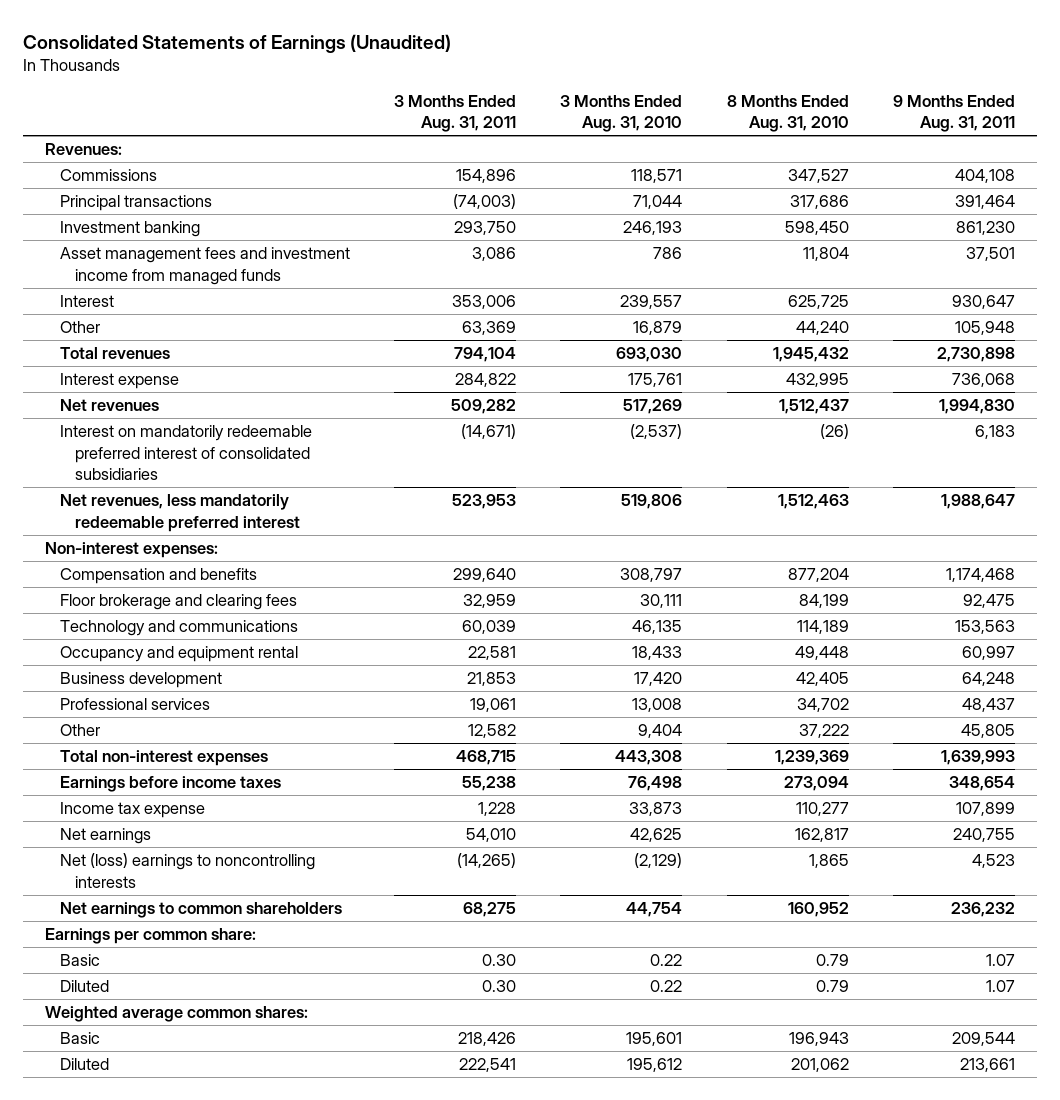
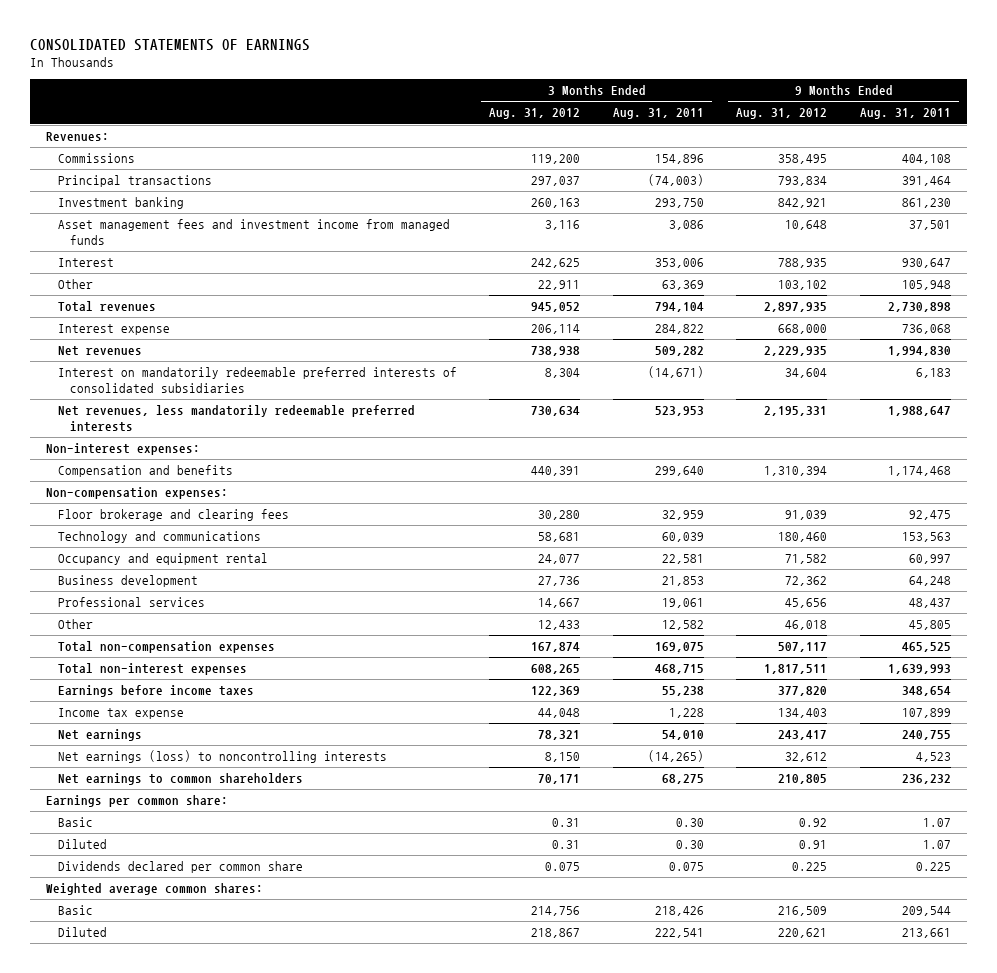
- Consolidated Statements of Earnings (Unaudited)
+ CONSOLIDATED STATEMENTS OF EARNINGS
- | 3 Months Ended Aug. 31, 2011 | 3 Months Ended Aug. 31, 2010 | 8 Months Ended Aug. 31, 2010 | 9 Months Ended Aug. 31, 2011
+ | 3 Months Ended Aug. 31, 2012 | 3 Months Ended Aug. 31, 2011 | 9 Months Ended Aug. 31, 2012 | 9 Months Ended Aug. 31, 2011
- Interest on mandatorily redeemable preferred interest of consolidated subsidiaries | (14,671) | (2,537) | (26) | 6,183
- Net revenues, less mandatorily redeemable preferred interest | 523,953 | 519,806 | 1,512,463 | 1,988,647
+ Interest on mandatorily redeemable preferred interests of consolidated subsidiaries | 8,304 | (14,671) | 34,604 | 6,183
+ Net revenues, less mandatorily redeemable preferred interests | 730,634 | 523,953 | 2,195,331 | 1,988,647
+ Non-compensation expenses:
+ Total non-compensation expenses | 167,874 | 169,075 | 507,117 | 465,525
- Net (loss) earnings to noncontrolling interests | (14,265) | (2,129) | 1,865 | 4,523
+ Net earnings (loss) to noncontrolling interests | 8,150 | (14,265) | 32,612 | 4,523
+ Dividends declared per common share | 0.075 | 0.075 | 0.225 | 0.225

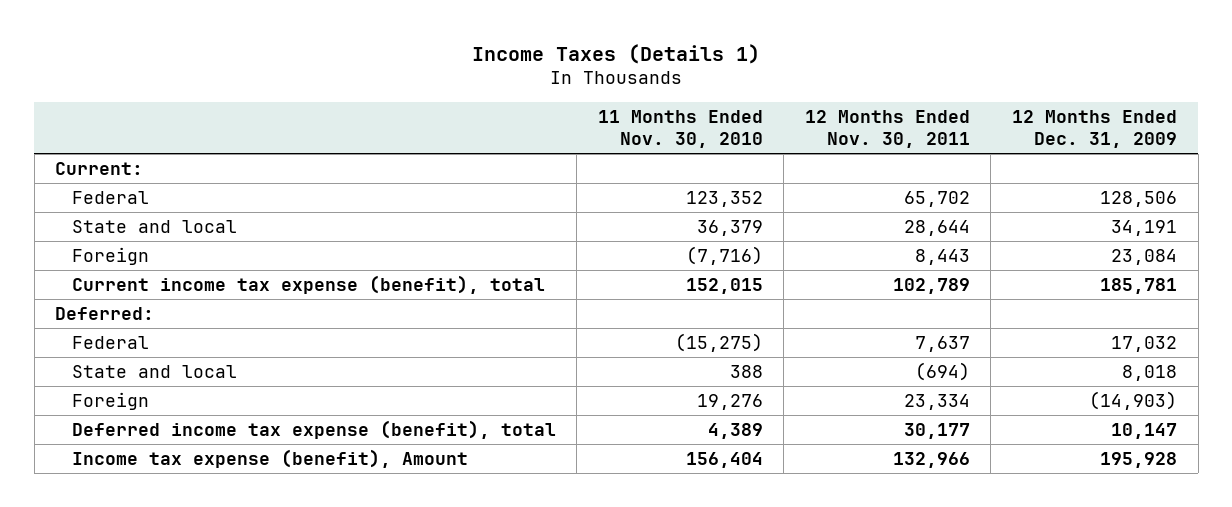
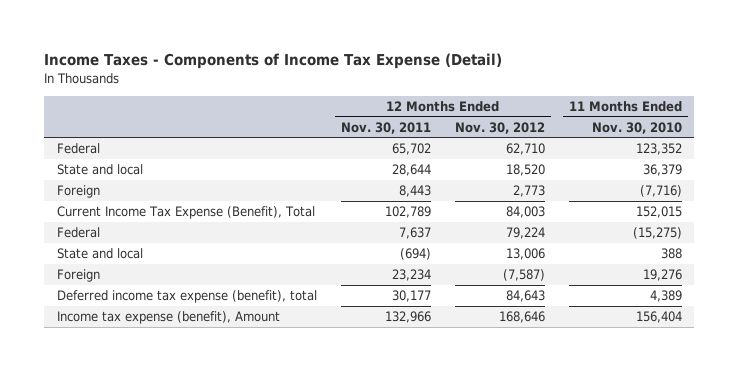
- Income Taxes (Details 1)
+ Income Taxes - Components of Income Tax Expense (Detail)
- | 11 Months Ended Nov. 30, 2010 | 12 Months Ended Nov. 30, 2011 | 12 Months Ended Dec. 31, 2009
+ | 12 Months Ended Nov. 30, 2011 | 12 Months Ended Nov. 30, 2012 | 11 Months Ended Nov. 30, 2010
- Current:
- Current income tax expense (benefit), total | 152,015 | 102,789 | 185,781
- Deferred:
+ Current Income Tax Expense (Benefit), Total | 102,789 | 84,003 | 152,015
- Foreign | 19,276 | 23,334 | (14,903)
+ Foreign | 23,234 | (7,587) | 19,276

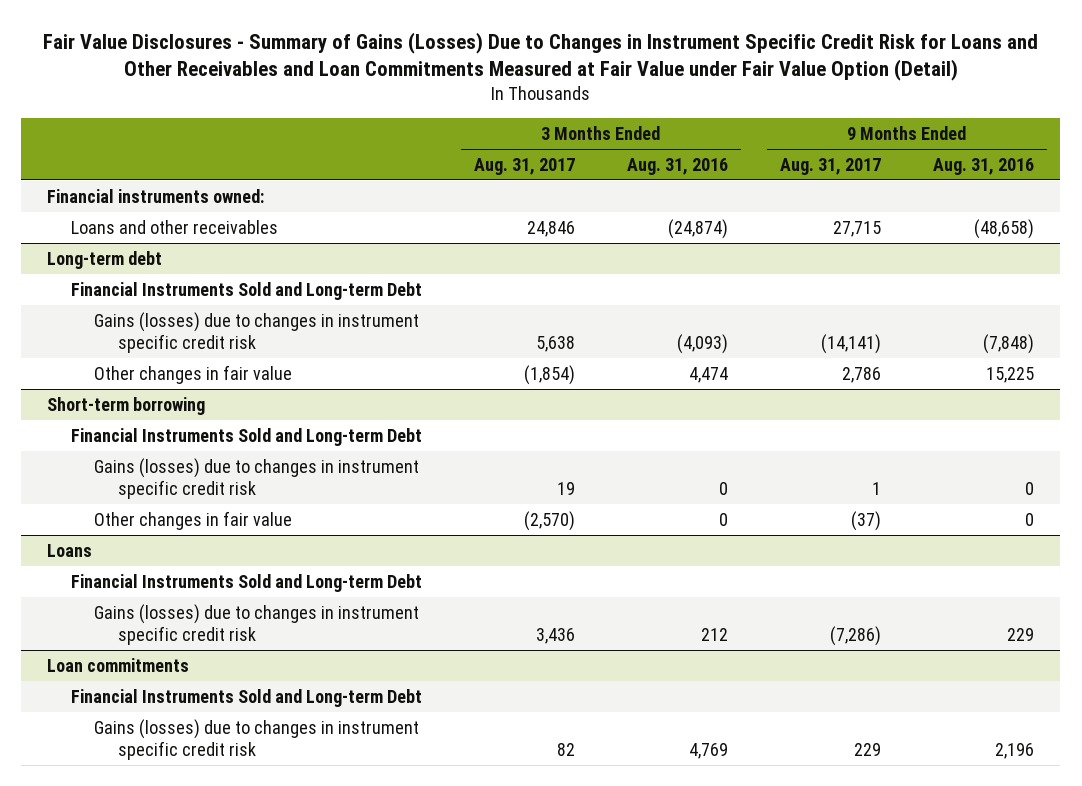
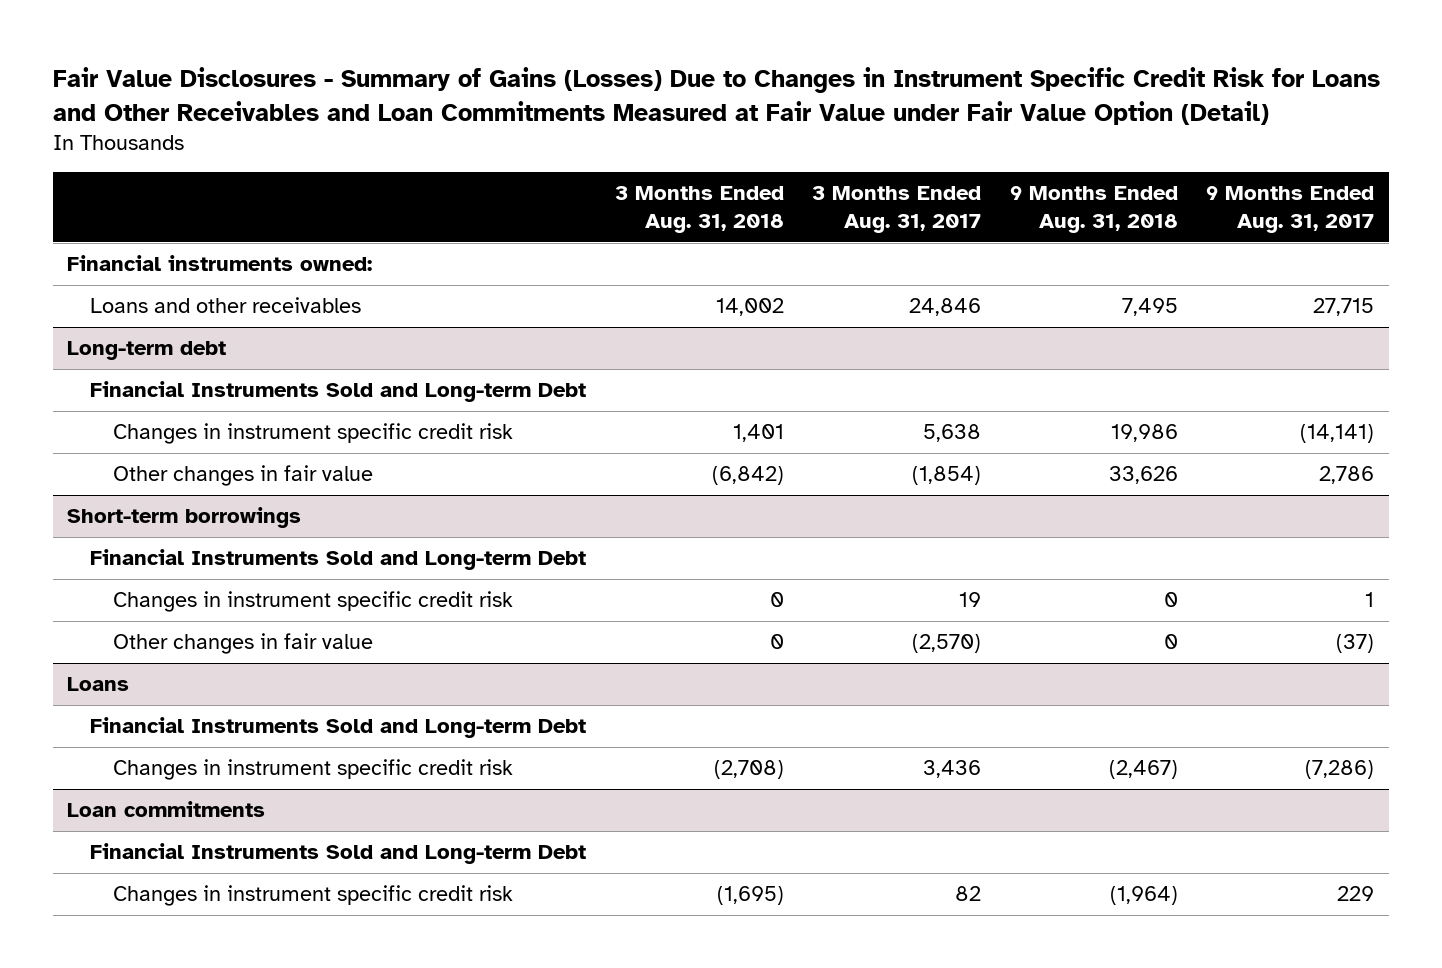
- | 3 Months Ended Aug. 31, 2017 | 3 Months Ended Aug. 31, 2016 | 9 Months Ended Aug. 31, 2017 | 9 Months Ended Aug. 31, 2016
+ | 3 Months Ended Aug. 31, 2018 | 3 Months Ended Aug. 31, 2017 | 9 Months Ended Aug. 31, 2018 | 9 Months Ended Aug. 31, 2017
@ Long-term debt
- Gains (losses) due to changes in instrument specific credit risk | 5,638 | (4,093) | (14,141) | (7,848)
+ Changes in instrument specific credit risk | 1,401 | 5,638 | 19,986 | (14,141)
- Short-term borrowing
+ Short-term borrowings
- Gains (losses) due to changes in instrument specific credit risk | 19 | 0 | 1 | 0
+ Changes in instrument specific credit risk | 0 | 19 | 0 | 1
@ Loans
- Gains (losses) due to changes in instrument specific credit risk | 3,436 | 212 | (7,286) | 229
+ Changes in instrument specific credit risk | (2,708) | 3,436 | (2,467) | (7,286)
@ Loan commitments
- Gains (losses) due to changes in instrument specific credit risk | 82 | 4,769 | 229 | 2,196
+ Changes in instrument specific credit risk | (1,695) | 82 | (1,964) | 229

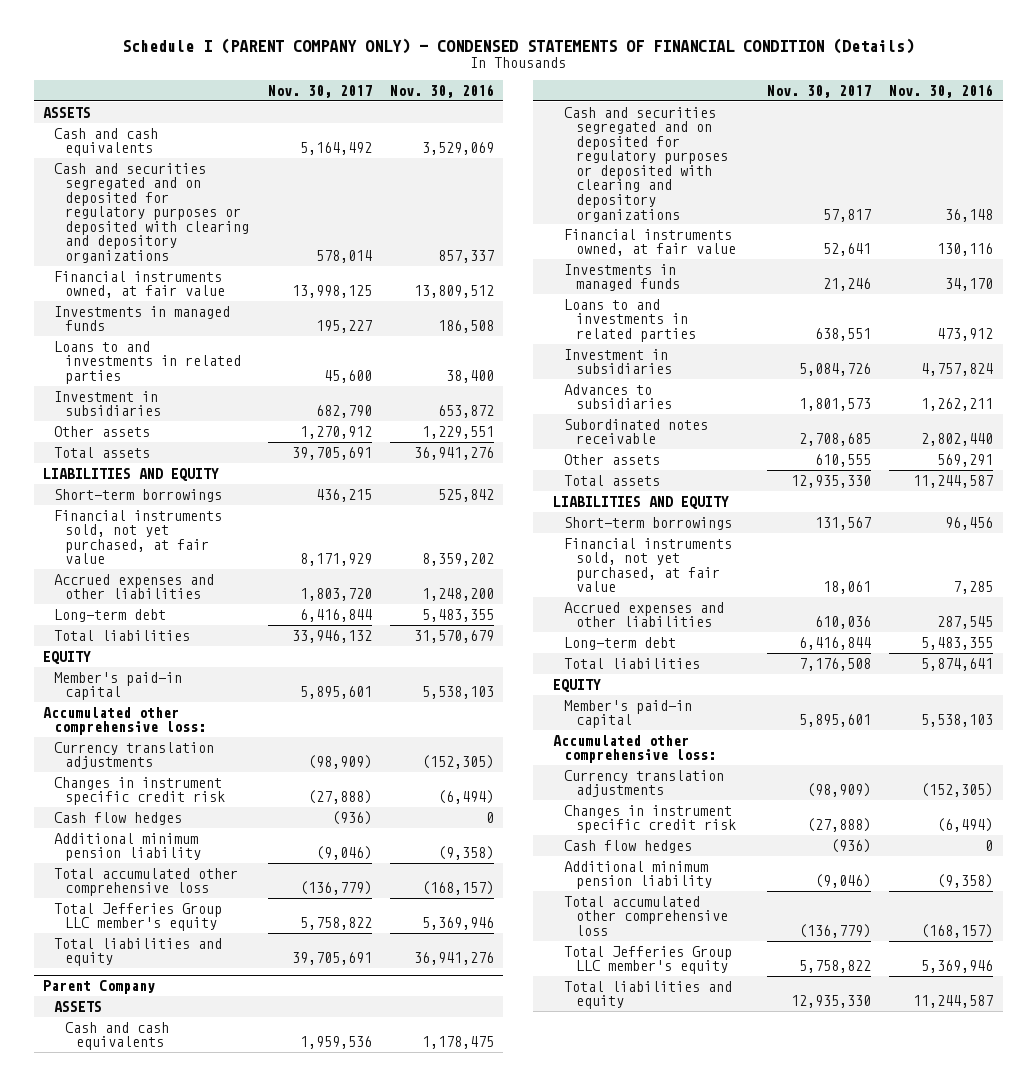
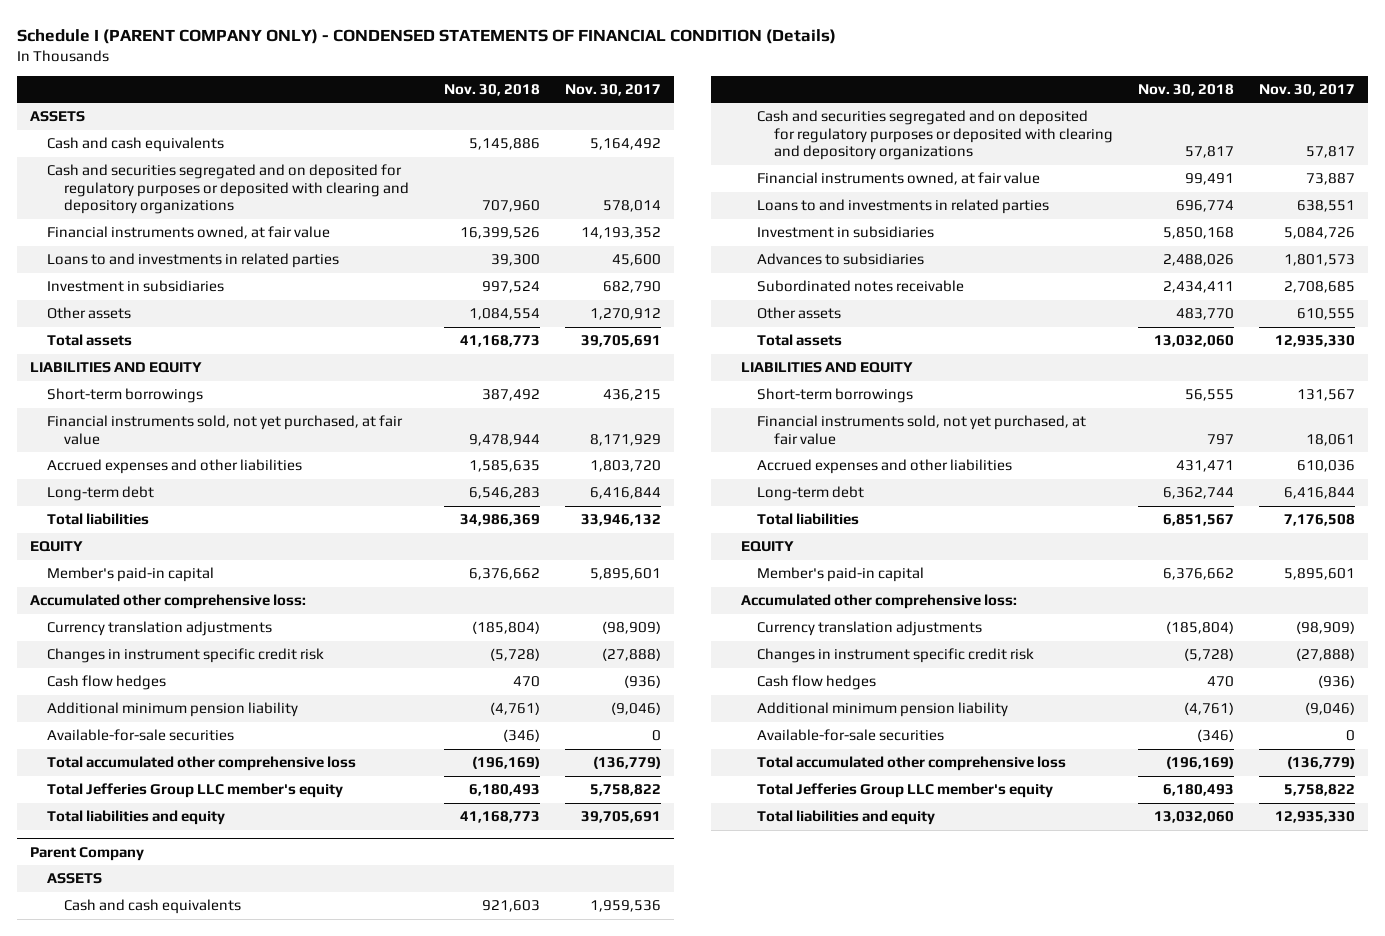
- | Nov. 30, 2017 | Nov. 30, 2016
+ | Nov. 30, 2018 | Nov. 30, 2017
- Financial instruments owned, at fair value | 13,998,125 | 13,809,512
- Investments in managed funds | 195,227 | 186,508
+ Financial instruments owned, at fair value | 16,399,526 | 14,193,352
+ Available-for-sale securities | (346) | 0
@ Parent Company
- Financial instruments owned, at fair value | 52,641 | 130,116
- Investments in managed funds | 21,246 | 34,170
+ Financial instruments owned, at fair value | 99,491 | 73,887
+ Available-for-sale securities | (346) | 0

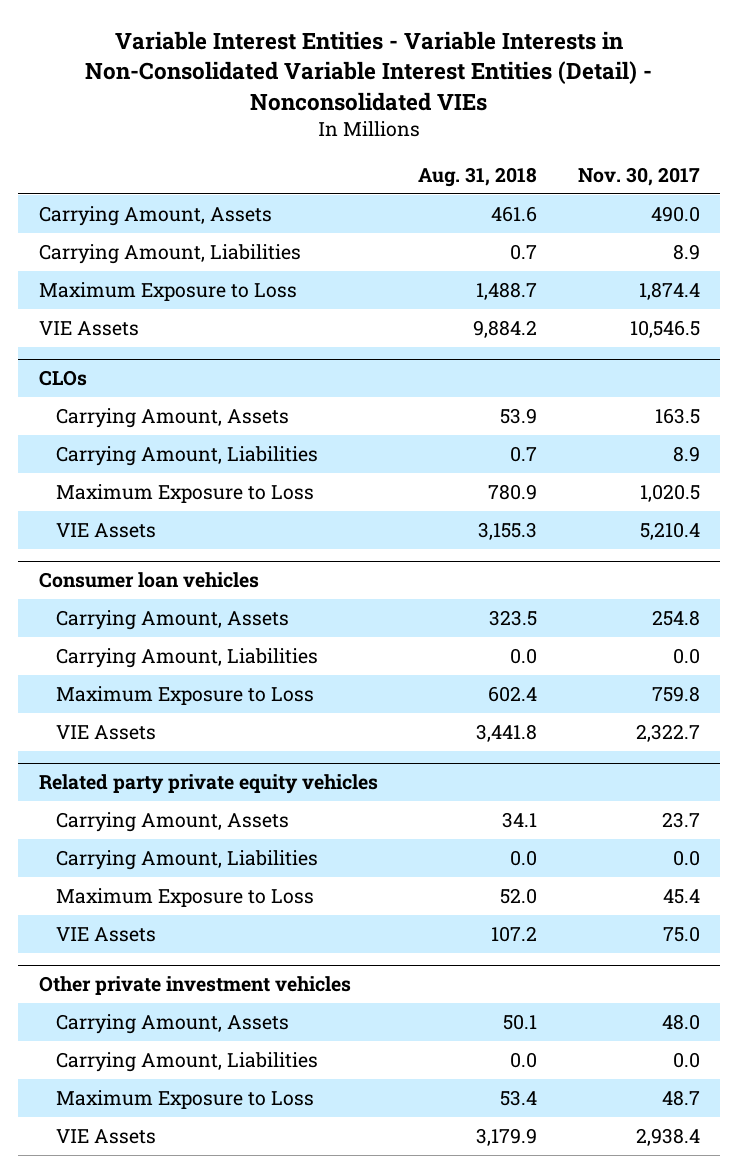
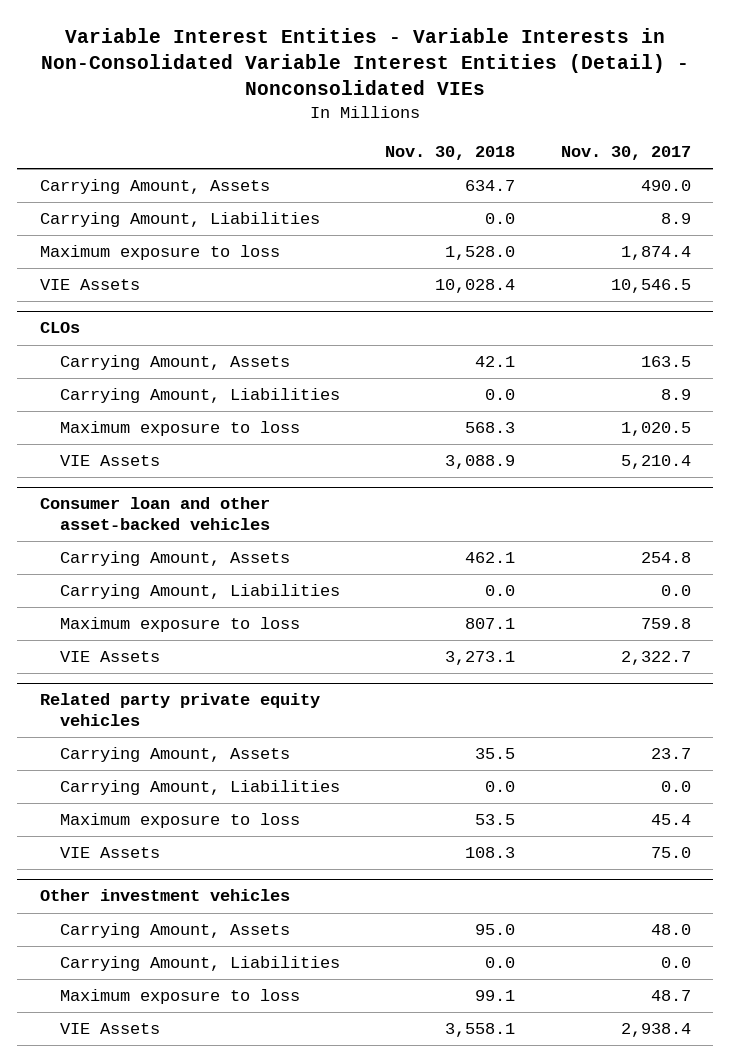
- | Aug. 31, 2018 | Nov. 30, 2017
+ | Nov. 30, 2018 | Nov. 30, 2017
- Maximum Exposure to Loss | 1,488.7 | 1,874.4
+ Maximum exposure to loss | 1,528.0 | 1,874.4
@ CLOs
- Maximum Exposure to Loss | 780.9 | 1,020.5
+ Maximum exposure to loss | 568.3 | 1,020.5
- Consumer loan vehicles
+ Consumer loan and other asset-backed vehicles
- Maximum Exposure to Loss | 602.4 | 759.8
+ Maximum exposure to loss | 807.1 | 759.8
@ Related party private equity vehicles
- Maximum Exposure to Loss | 52.0 | 45.4
+ Maximum exposure to loss | 53.5 | 45.4
- Other private investment vehicles
+ Other investment vehicles
- Maximum Exposure to Loss | 53.4 | 48.7
+ Maximum exposure to loss | 99.1 | 48.7

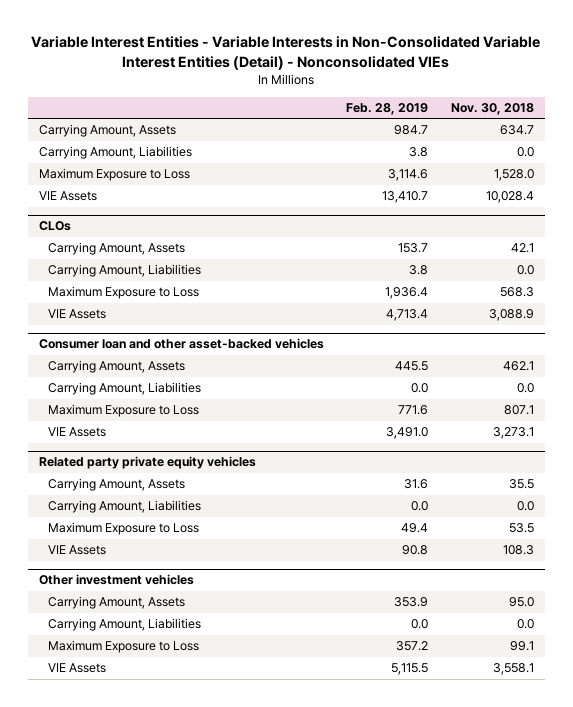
- | Nov. 30, 2018 | Nov. 30, 2017
+ | Feb. 28, 2019 | Nov. 30, 2018
- Maximum exposure to loss | 1,528.0 | 1,874.4
+ Maximum Exposure to Loss | 3,114.6 | 1,528.0
@ CLOs
- Maximum exposure to loss | 568.3 | 1,020.5
+ Maximum Exposure to Loss | 1,936.4 | 568.3
@ Consumer loan and other asset-backed vehicles
- Maximum exposure to loss | 807.1 | 759.8
+ Maximum Exposure to Loss | 771.6 | 807.1
@ Related party private equity vehicles
- Maximum exposure to loss | 53.5 | 45.4
+ Maximum Exposure to Loss | 49.4 | 53.5
@ Other investment vehicles
- Maximum exposure to loss | 99.1 | 48.7
+ Maximum Exposure to Loss | 357.2 | 99.1

